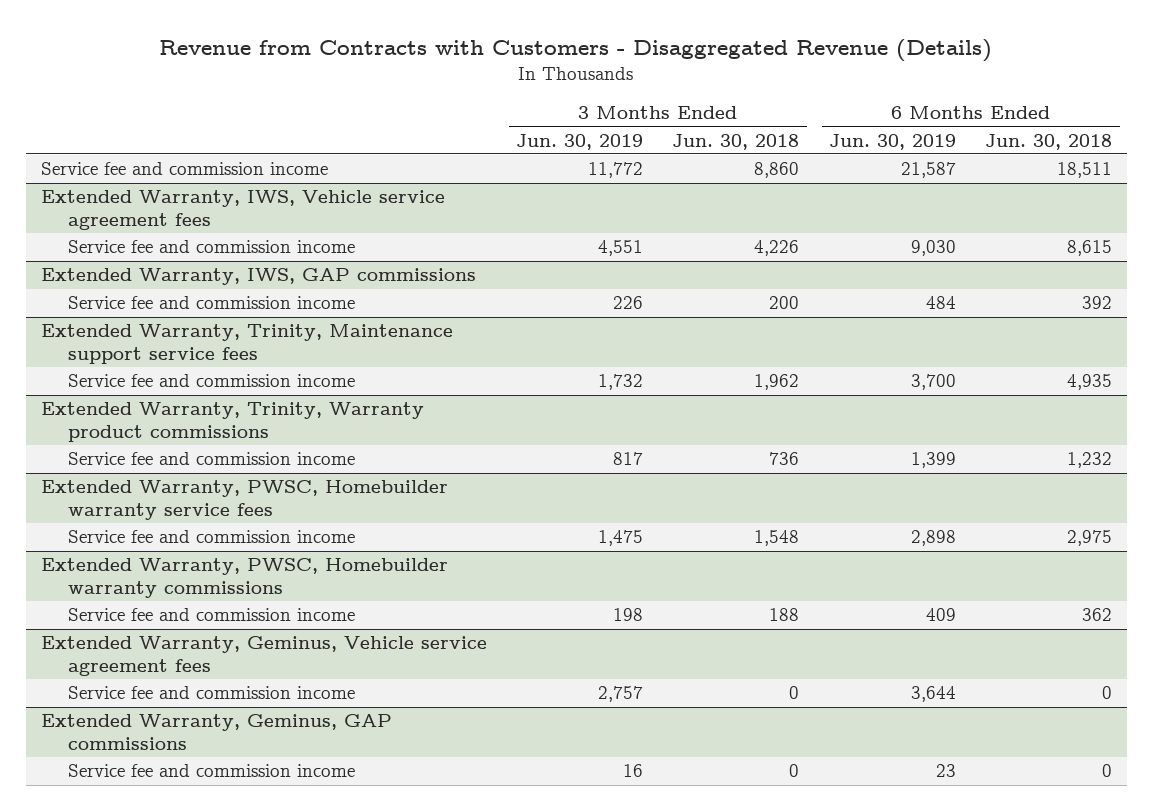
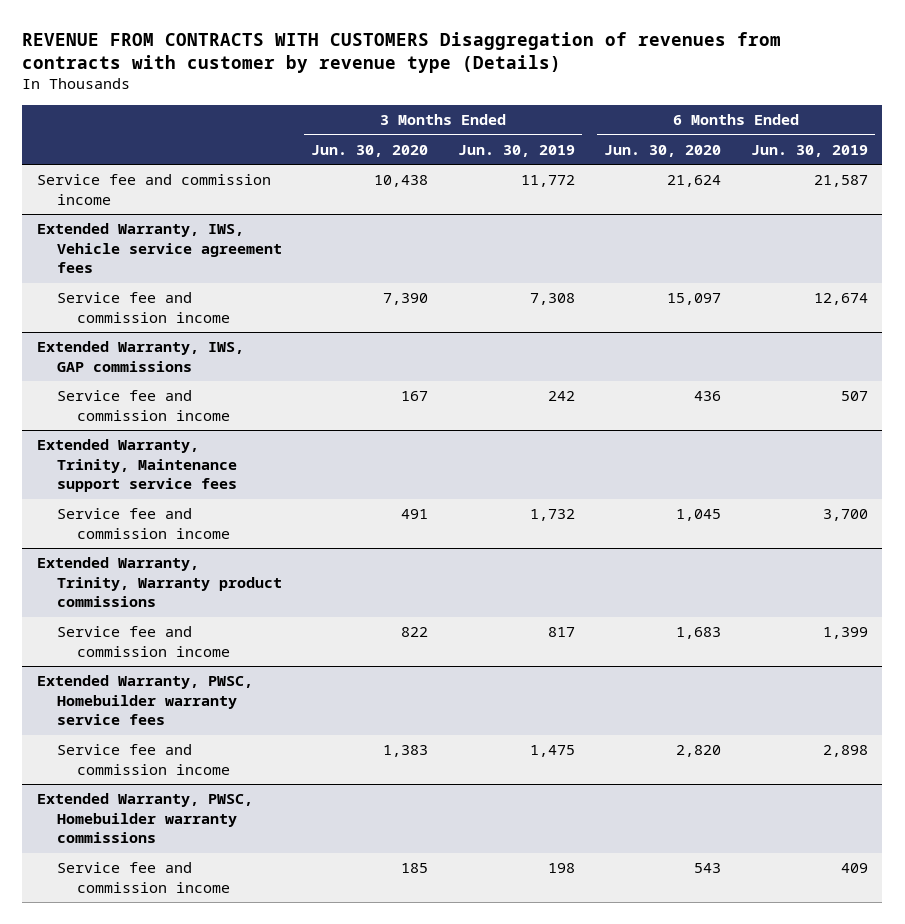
- Revenue from Contracts with Customers - Disaggregated Revenue (Details)
+ REVENUE FROM CONTRACTS WITH CUSTOMERS Disaggregation of revenues from contracts with customer by revenue type (Details)
- | 3 Months Ended Jun. 30, 2019 | 3 Months Ended Jun. 30, 2018 | 6 Months Ended Jun. 30, 2019 | 6 Months Ended Jun. 30, 2018
+ | 3 Months Ended Jun. 30, 2020 | 3 Months Ended Jun. 30, 2019 | 6 Months Ended Jun. 30, 2020 | 6 Months Ended Jun. 30, 2019
@ Extended Warranty, IWS, Vehicle service agreement fees
- Service fee and commission income | 4,551 | 4,226 | 9,030 | 8,615
+ Service fee and commission income | 7,390 | 7,308 | 15,097 | 12,674
@ Extended Warranty, IWS, GAP commissions
- Service fee and commission income | 226 | 200 | 484 | 392
+ Service fee and commission income | 167 | 242 | 436 | 507
- Extended Warranty, Geminus, Vehicle service agreement fees
- Service fee and commission income | 2,757 | 0 | 3,644 | 0
- Extended Warranty, Geminus, GAP commissions
- Service fee and commission income | 16 | 0 | 23 | 0

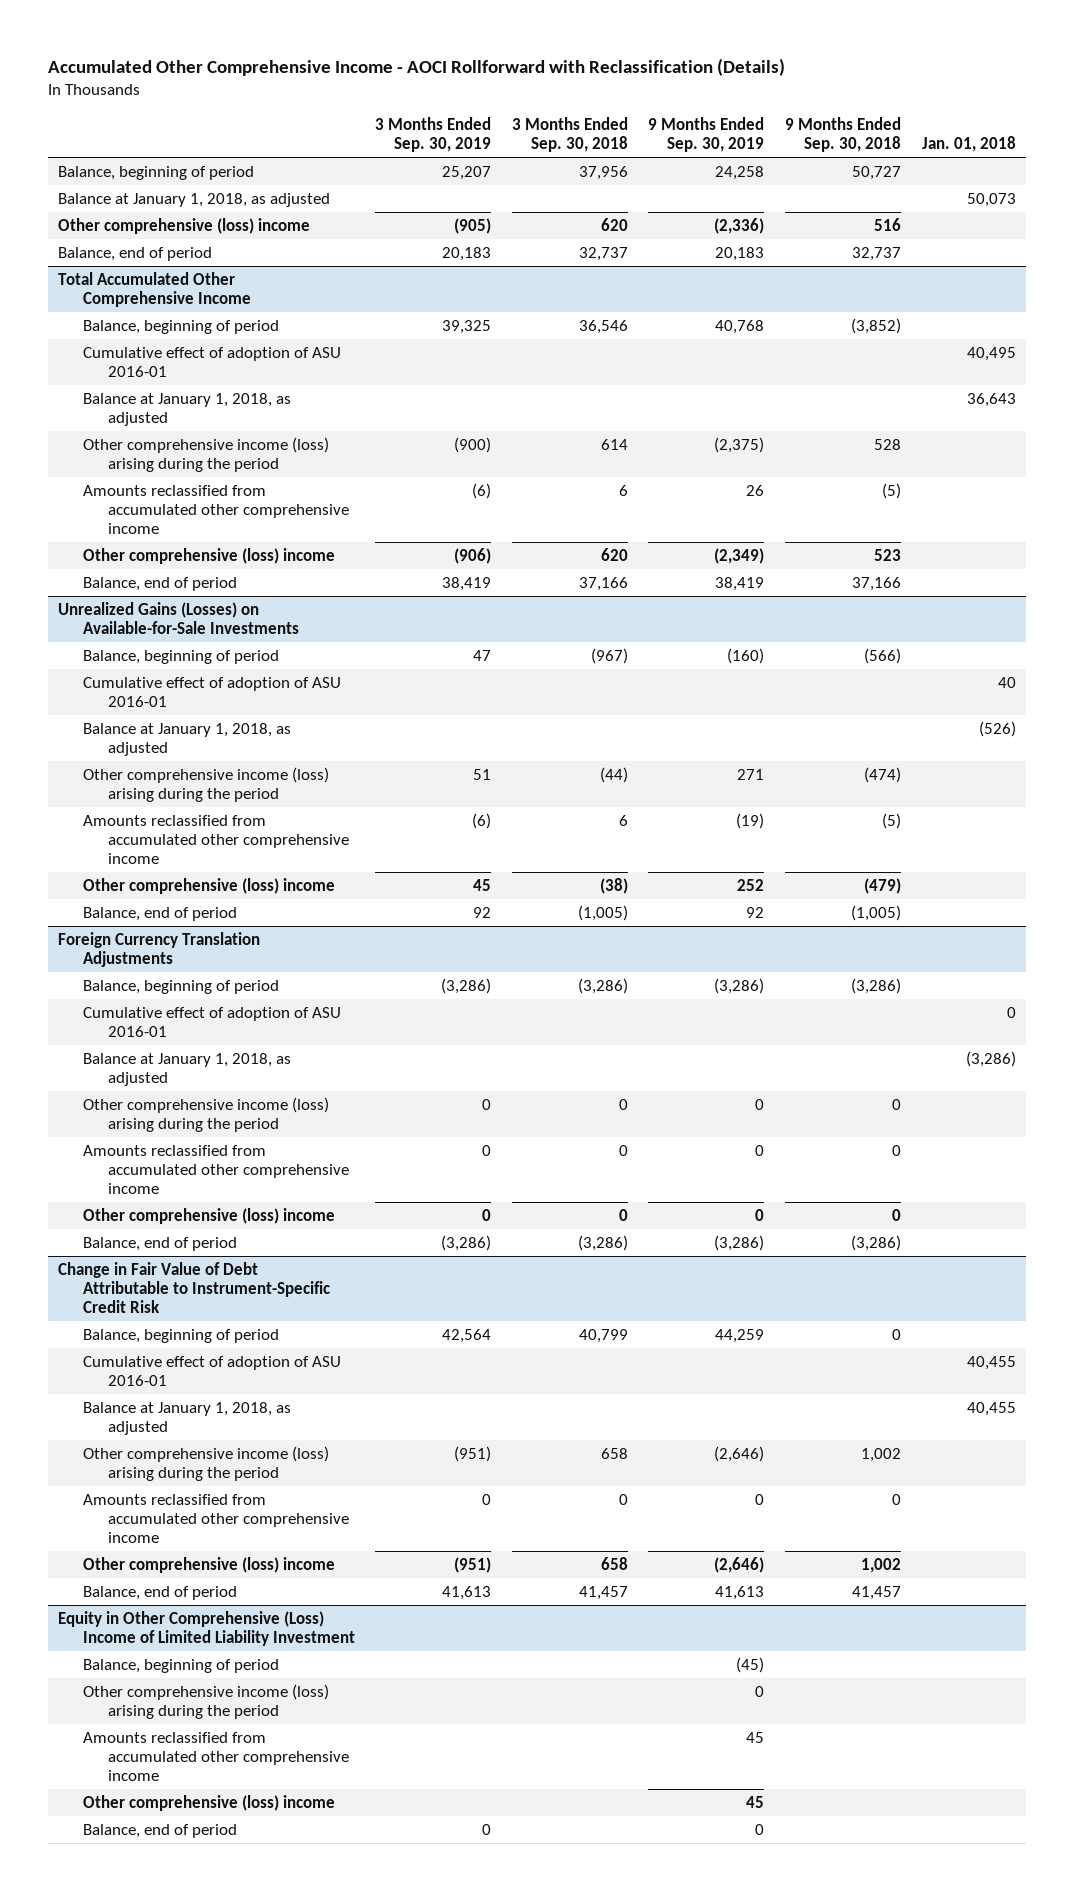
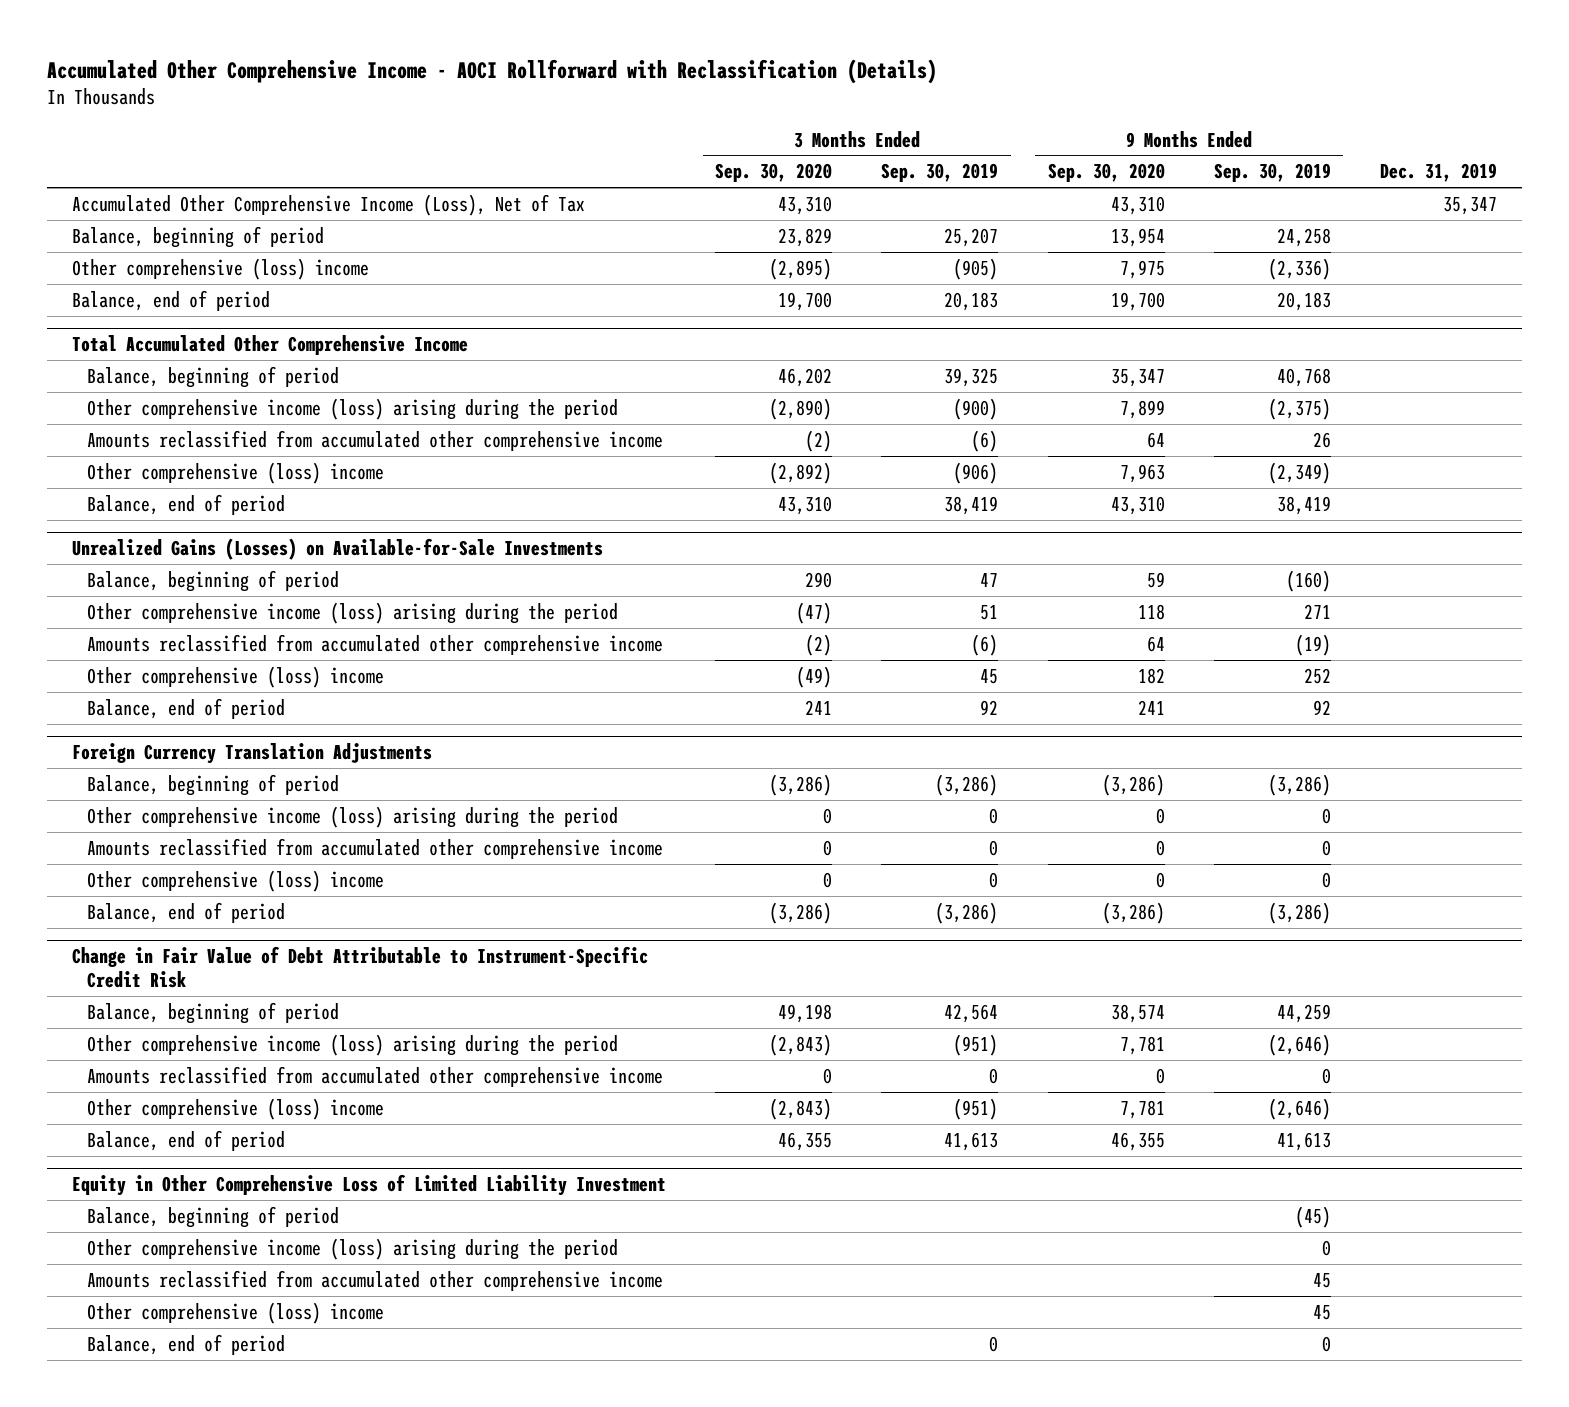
- | 3 Months Ended Sep. 30, 2019 | 3 Months Ended Sep. 30, 2018 | 9 Months Ended Sep. 30, 2019 | 9 Months Ended Sep. 30, 2018 | Jan. 01, 2018
+ | 3 Months Ended Sep. 30, 2020 | 3 Months Ended Sep. 30, 2019 | 9 Months Ended Sep. 30, 2020 | 9 Months Ended Sep. 30, 2019 | Dec. 31, 2019
+ Accumulated Other Comprehensive Income (Loss), Net of Tax | 43,310 | | 43,310 | | 35,347
- Balance at January 1, 2018, as adjusted | | | | | 50,073
@ Total Accumulated Other Comprehensive Income
- Cumulative effect of adoption of ASU 2016-01 | | | | | 40,495
- Balance at January 1, 2018, as adjusted | | | | | 36,643
@ Unrealized Gains (Losses) on Available-for-Sale Investments
- Cumulative effect of adoption of ASU 2016-01 | | | | | 40
- Balance at January 1, 2018, as adjusted | | | | | (526)
@ Foreign Currency Translation Adjustments
- Cumulative effect of adoption of ASU 2016-01 | | | | | 0
- Balance at January 1, 2018, as adjusted | | | | | (3,286)
@ Change in Fair Value of Debt Attributable to Instrument-Specific Credit Risk
- Cumulative effect of adoption of ASU 2016-01 | | | | | 40,455
- Balance at January 1, 2018, as adjusted | | | | | 40,455
- Equity in Other Comprehensive (Loss) Income of Limited Liability Investment
+ Equity in Other Comprehensive Loss of Limited Liability Investment

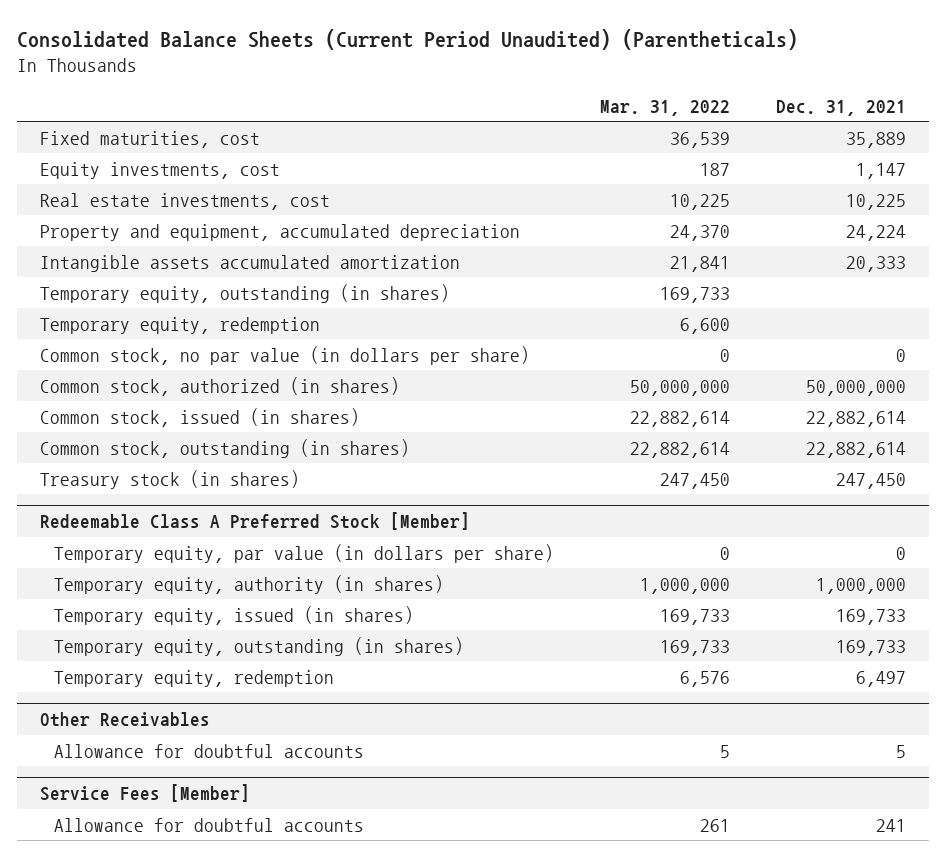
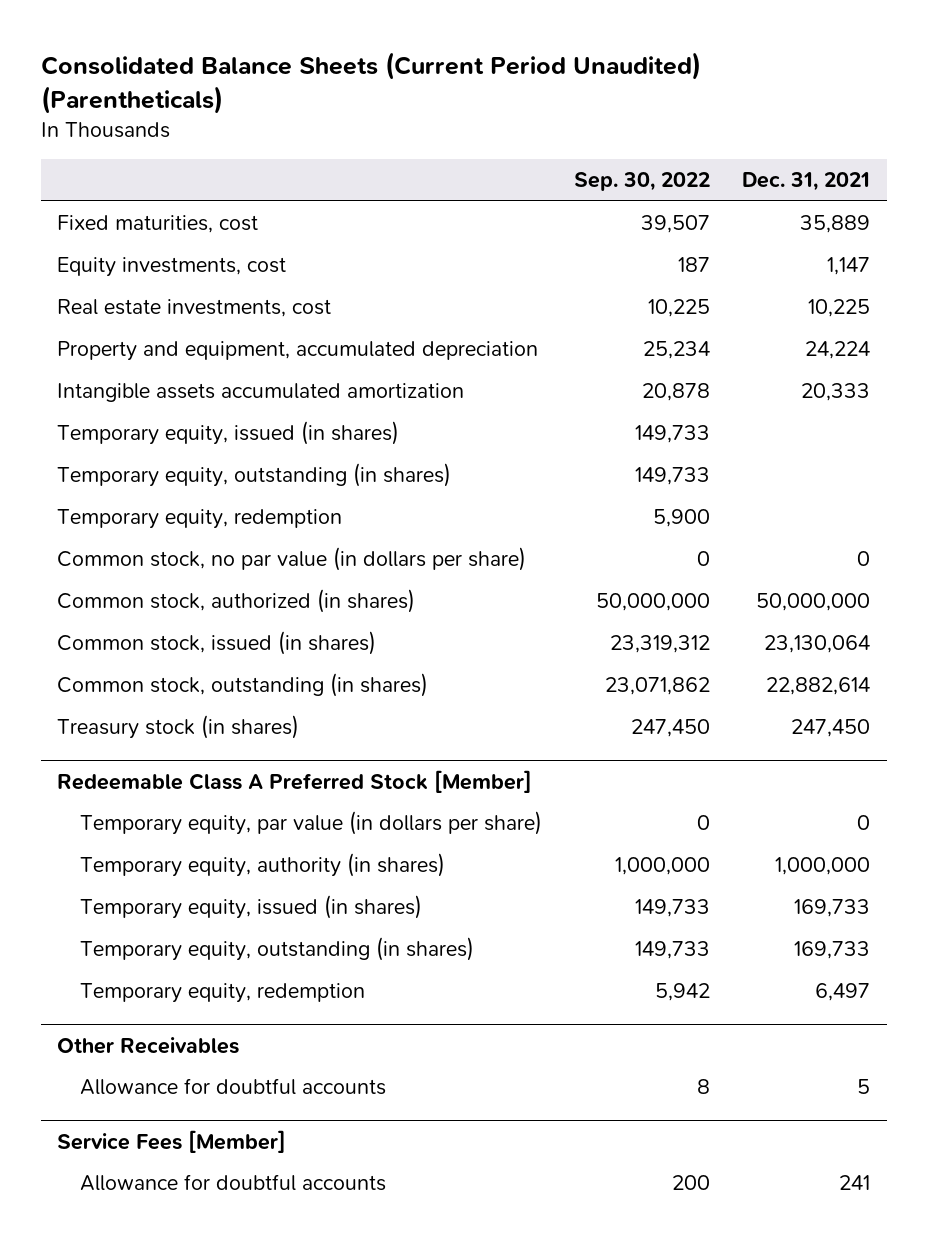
- | Mar. 31, 2022 | Dec. 31, 2021
+ | Sep. 30, 2022 | Dec. 31, 2021
+ Temporary equity, issued (in shares) | 149,733 |
- Common stock, issued (in shares) | 22,882,614 | 22,882,614
+ Common stock, issued (in shares) | 23,319,312 | 23,130,064

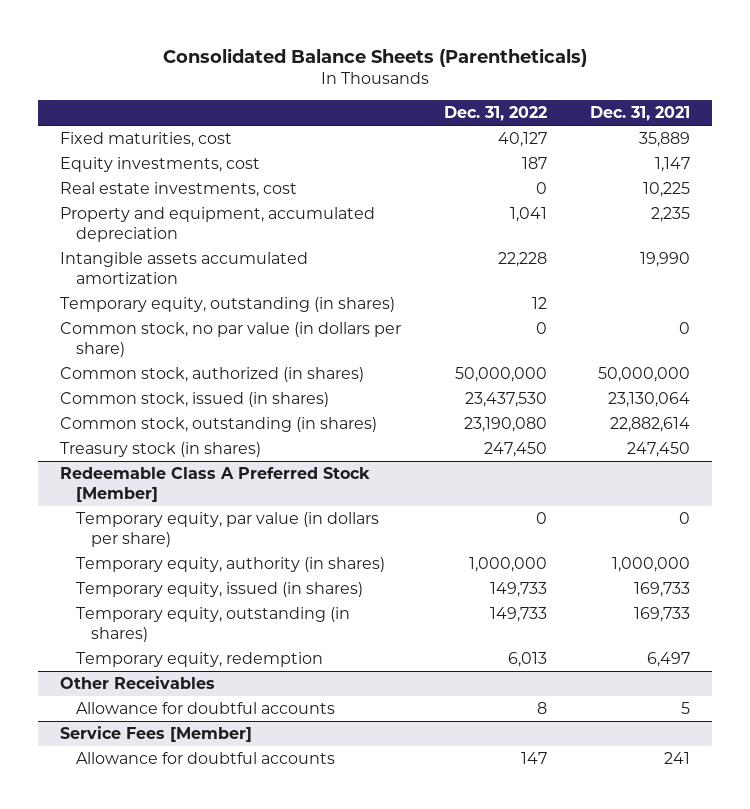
- Consolidated Balance Sheets (Current Period Unaudited) (Parentheticals)
+ Consolidated Balance Sheets (Parentheticals)
- | Sep. 30, 2022 | Dec. 31, 2021
+ | Dec. 31, 2022 | Dec. 31, 2021
- Property and equipment, accumulated depreciation | 25,234 | 24,224
- Intangible assets accumulated amortization | 20,878 | 20,333
- Temporary equity, issued (in shares) | 149,733 |
+ Property and equipment, accumulated depreciation | 1,041 | 2,235
+ Intangible assets accumulated amortization | 22,228 | 19,990
- Temporary equity, redemption | 5,900 |

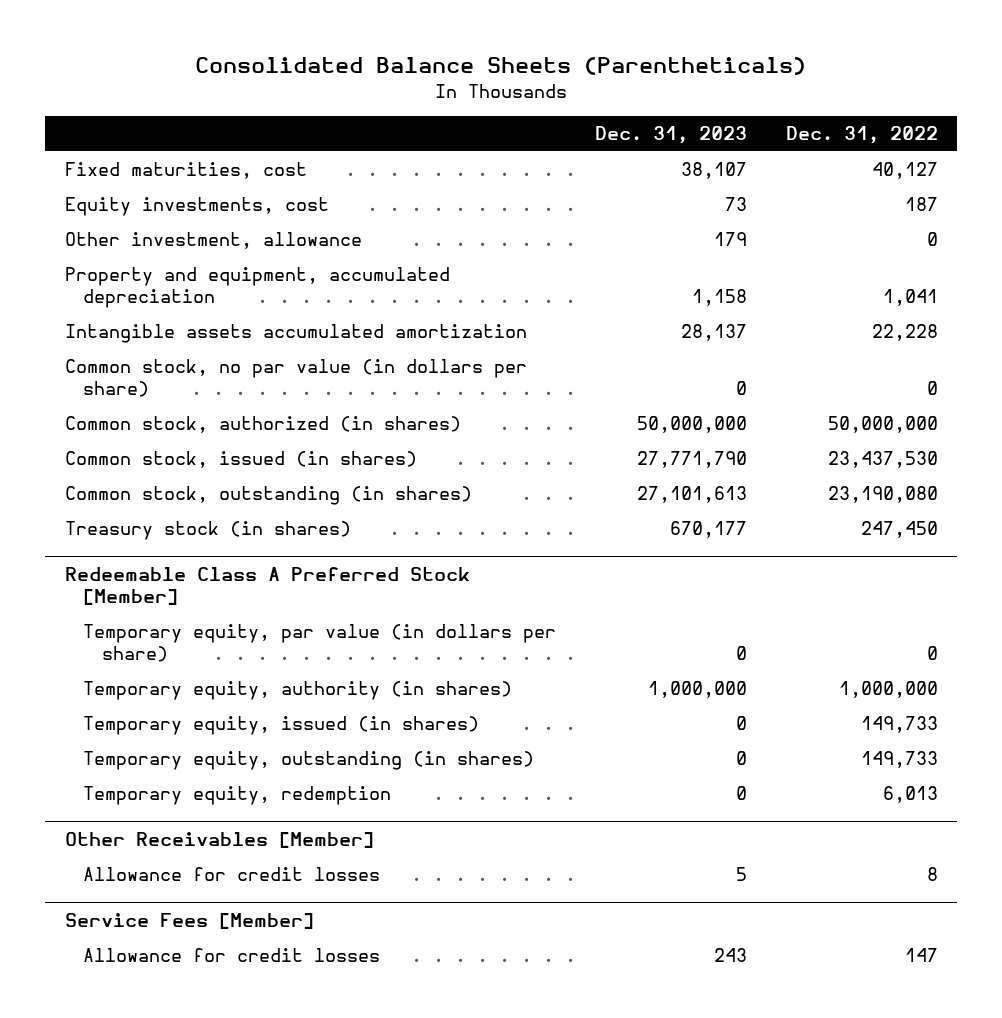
- | Dec. 31, 2022 | Dec. 31, 2021
+ | Dec. 31, 2023 | Dec. 31, 2022
- Real estate investments, cost | 0 | 10,225
+ Other investment, allowance | 179 | 0
- Temporary equity, outstanding (in shares) | 12 |
- Other Receivables
- Allowance for doubtful accounts | 8 | 5
+ Other Receivables [Member]
+ Allowance for credit losses | 5 | 8
@ Service Fees [Member]
- Allowance for doubtful accounts | 147 | 241
+ Allowance for credit losses | 243 | 147

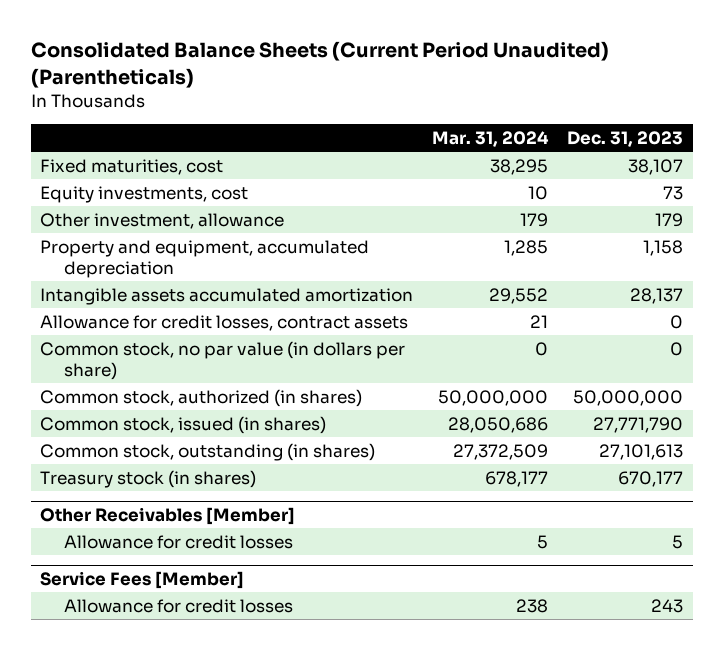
- Consolidated Balance Sheets (Parentheticals)
+ Consolidated Balance Sheets (Current Period Unaudited) (Parentheticals)
- | Dec. 31, 2023 | Dec. 31, 2022
+ | Mar. 31, 2024 | Dec. 31, 2023
+ Allowance for credit losses, contract assets | 21 | 0
- Redeemable Class A Preferred Stock [Member]
- Temporary equity, par value (in dollars per share) | 0 | 0
- Temporary equity, authority (in shares) | 1,000,000 | 1,000,000
- Temporary equity, issued (in shares) | 0 | 149,733
- Temporary equity, outstanding (in shares) | 0 | 149,733
- Temporary equity, redemption | 0 | 6,013

